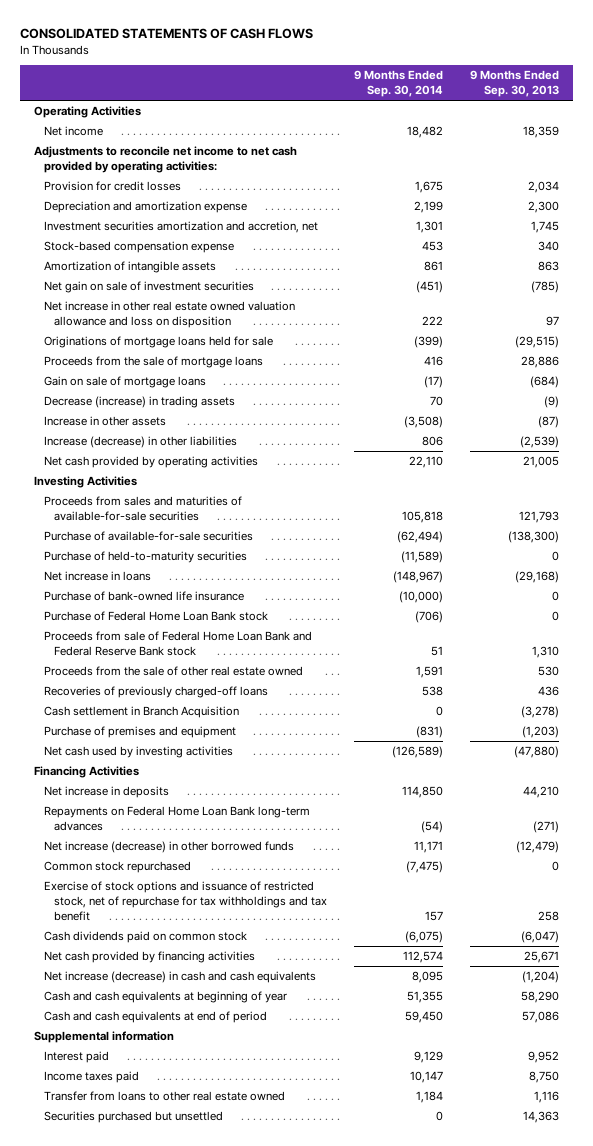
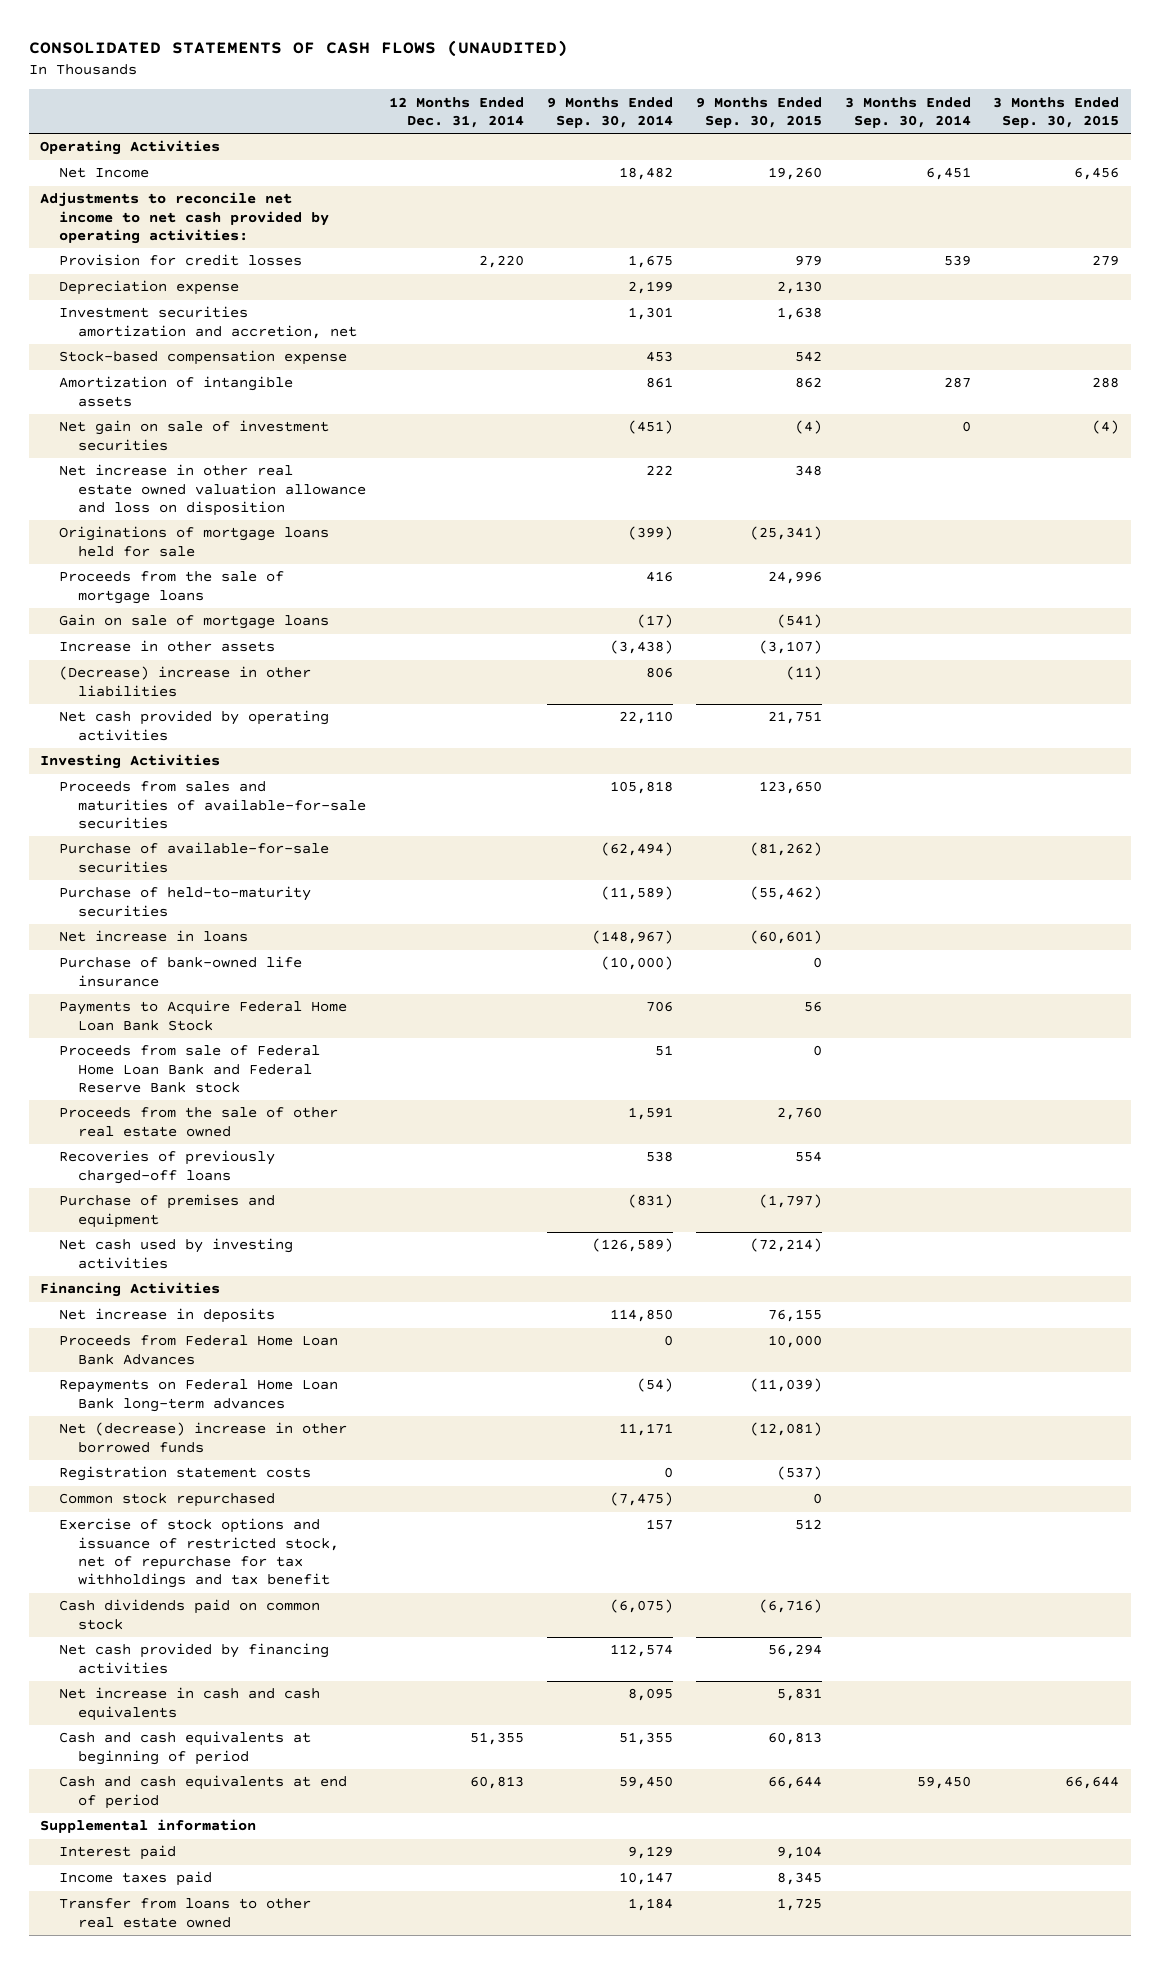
- CONSOLIDATED STATEMENTS OF CASH FLOWS
+ CONSOLIDATED STATEMENTS OF CASH FLOWS (UNAUDITED)
- | 9 Months Ended Sep. 30, 2014 | 9 Months Ended Sep. 30, 2013
+ | 12 Months Ended Dec. 31, 2014 | 9 Months Ended Sep. 30, 2014 | 9 Months Ended Sep. 30, 2015 | 3 Months Ended Sep. 30, 2014 | 3 Months Ended Sep. 30, 2015
- Net income | 18,482 | 18,359
+ Net Income | | 18,482 | 19,260 | 6,451 | 6,456
- Depreciation and amortization expense | 2,199 | 2,300
+ Depreciation expense | | 2,199 | 2,130 | |
- Decrease (increase) in trading assets | 70 | (9)
- Increase in other assets | (3,508) | (87)
- Increase (decrease) in other liabilities | 806 | (2,539)
+ Increase in other assets | | (3,438) | (3,107) | |
+ (Decrease) increase in other liabilities | | 806 | (11) | |
- Purchase of Federal Home Loan Bank stock | (706) | 0
+ Payments to Acquire Federal Home Loan Bank Stock | | 706 | 56 | |
- Cash settlement in Branch Acquisition | 0 | (3,278)
+ Proceeds from Federal Home Loan Bank Advances | | 0 | 10,000 | |
- Net increase (decrease) in other borrowed funds | 11,171 | (12,479)
+ Net (decrease) increase in other borrowed funds | | 11,171 | (12,081) | |
+ Registration statement costs | | 0 | (537) | |
- Net increase (decrease) in cash and cash equivalents | 8,095 | (1,204)
- Cash and cash equivalents at beginning of year | 51,355 | 58,290
+ Net increase in cash and cash equivalents | | 8,095 | 5,831 | |
+ Cash and cash equivalents at beginning of period | 51,355 | 51,355 | 60,813 | |
- Securities purchased but unsettled | 0 | 14,363

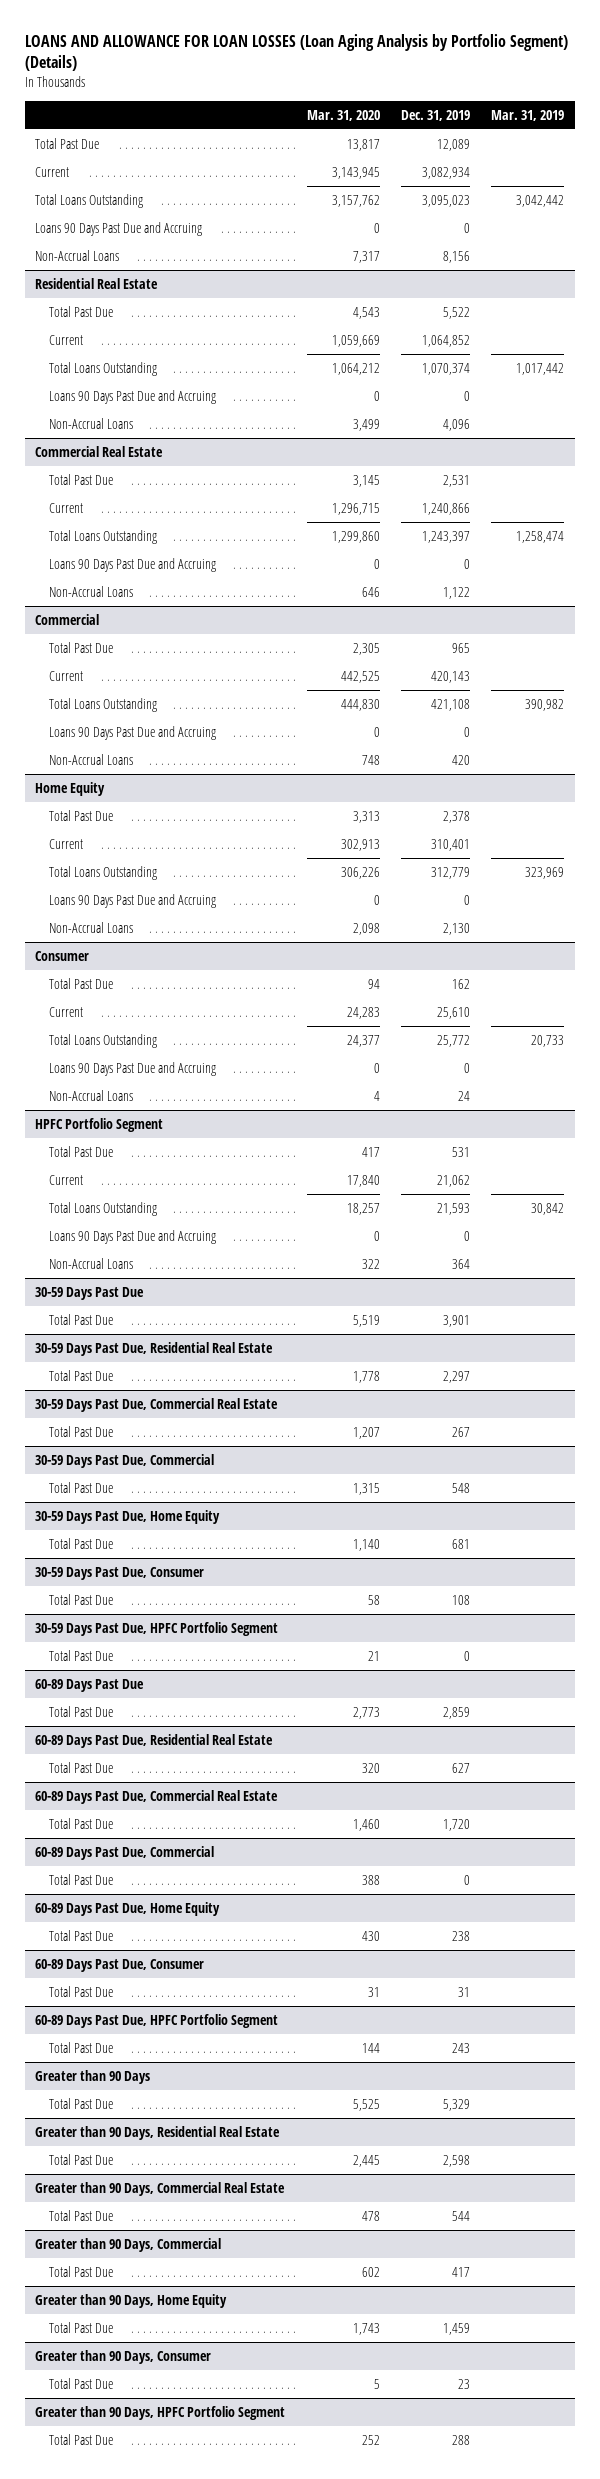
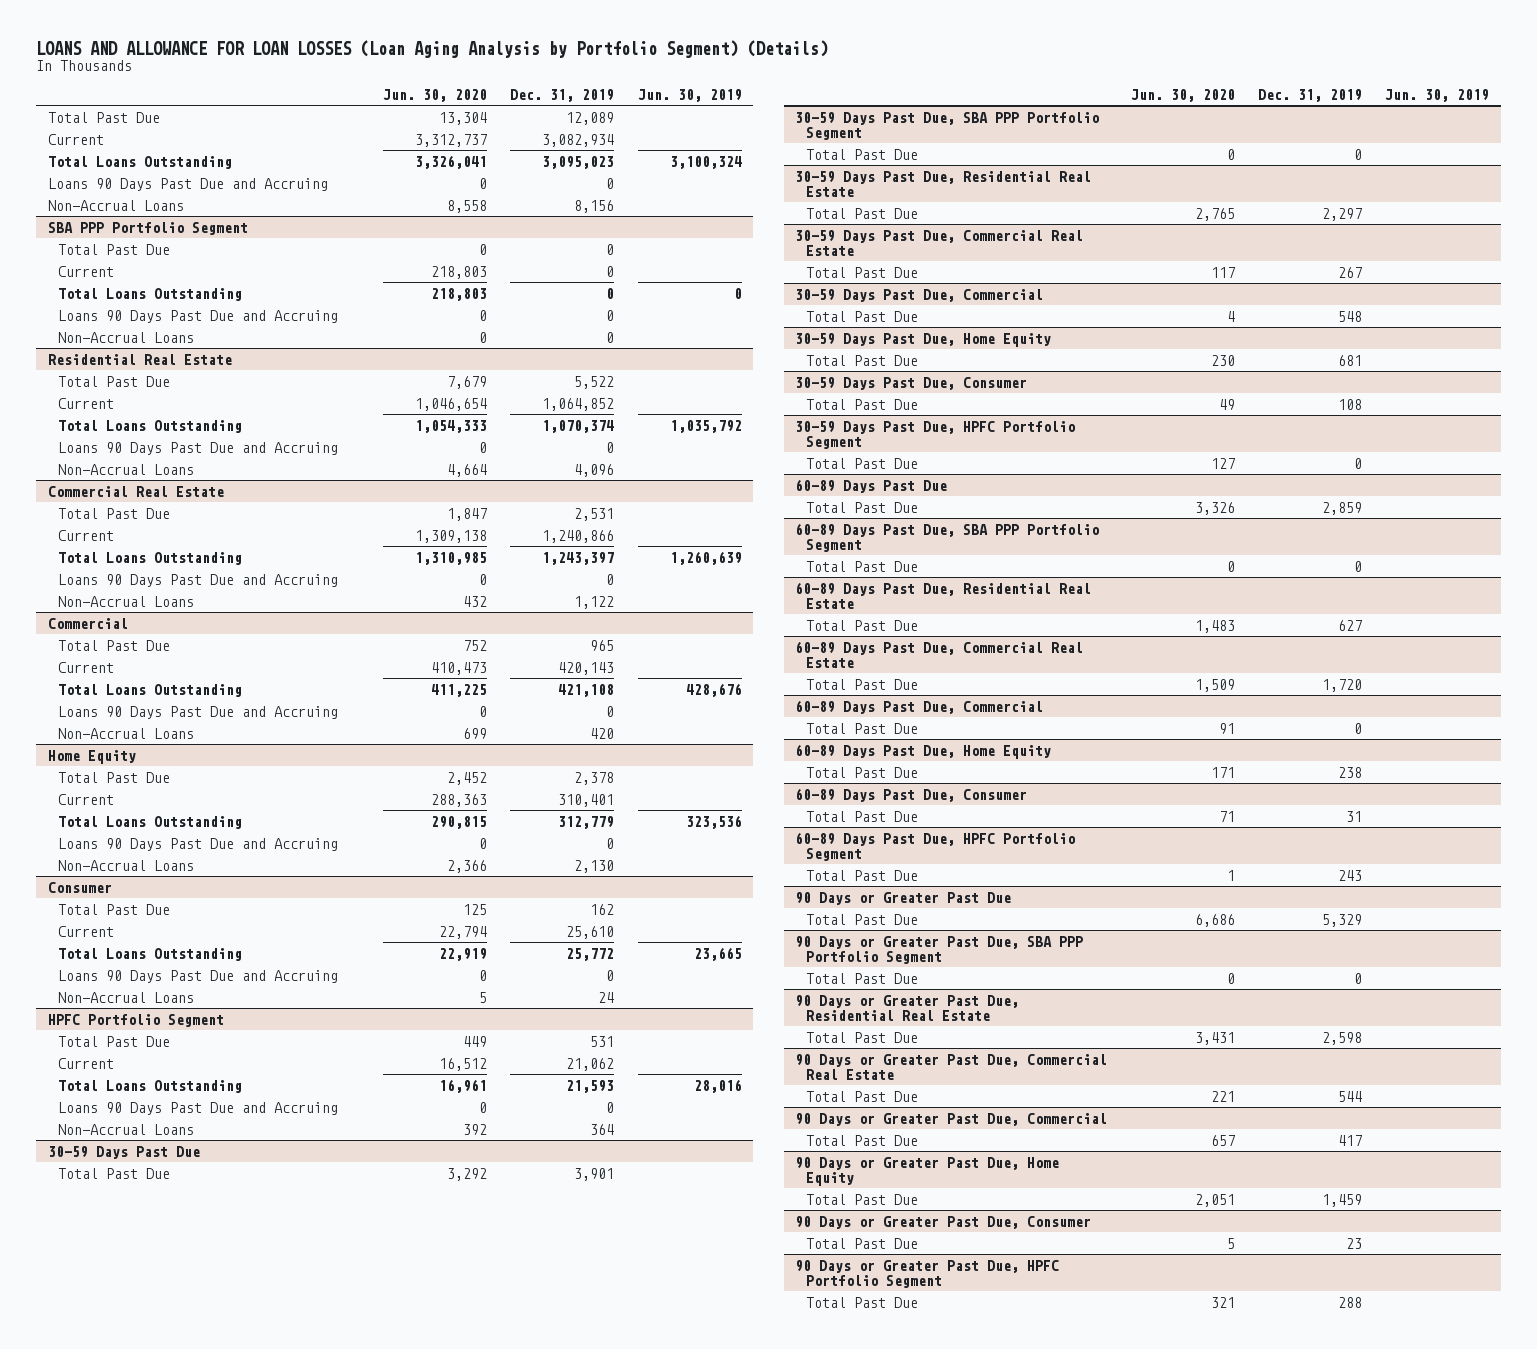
- | Mar. 31, 2020 | Dec. 31, 2019 | Mar. 31, 2019
+ | Jun. 30, 2020 | Dec. 31, 2019 | Jun. 30, 2019
+ SBA PPP Portfolio Segment
+ Total Past Due | 0 | 0 |
+ Current | 218,803 | 0 |
+ Total Loans Outstanding | 218,803 | 0 | 0
+ Loans 90 Days Past Due and Accruing | 0 | 0 |
+ Non-Accrual Loans | 0 | 0 |
+ 30-59 Days Past Due, SBA PPP Portfolio Segment
+ Total Past Due | 0 | 0 |
+ 60-89 Days Past Due, SBA PPP Portfolio Segment
+ Total Past Due | 0 | 0 |
- Greater than 90 Days
+ 90 Days or Greater Past Due
- Greater than 90 Days, Residential Real Estate
+ 90 Days or Greater Past Due, SBA PPP Portfolio Segment
+ Total Past Due | 0 | 0 |
+ 90 Days or Greater Past Due, Residential Real Estate
- Greater than 90 Days, Commercial Real Estate
+ 90 Days or Greater Past Due, Commercial Real Estate
- Greater than 90 Days, Commercial
+ 90 Days or Greater Past Due, Commercial
- Greater than 90 Days, Home Equity
+ 90 Days or Greater Past Due, Home Equity
- Greater than 90 Days, Consumer
+ 90 Days or Greater Past Due, Consumer
- Greater than 90 Days, HPFC Portfolio Segment
+ 90 Days or Greater Past Due, HPFC Portfolio Segment

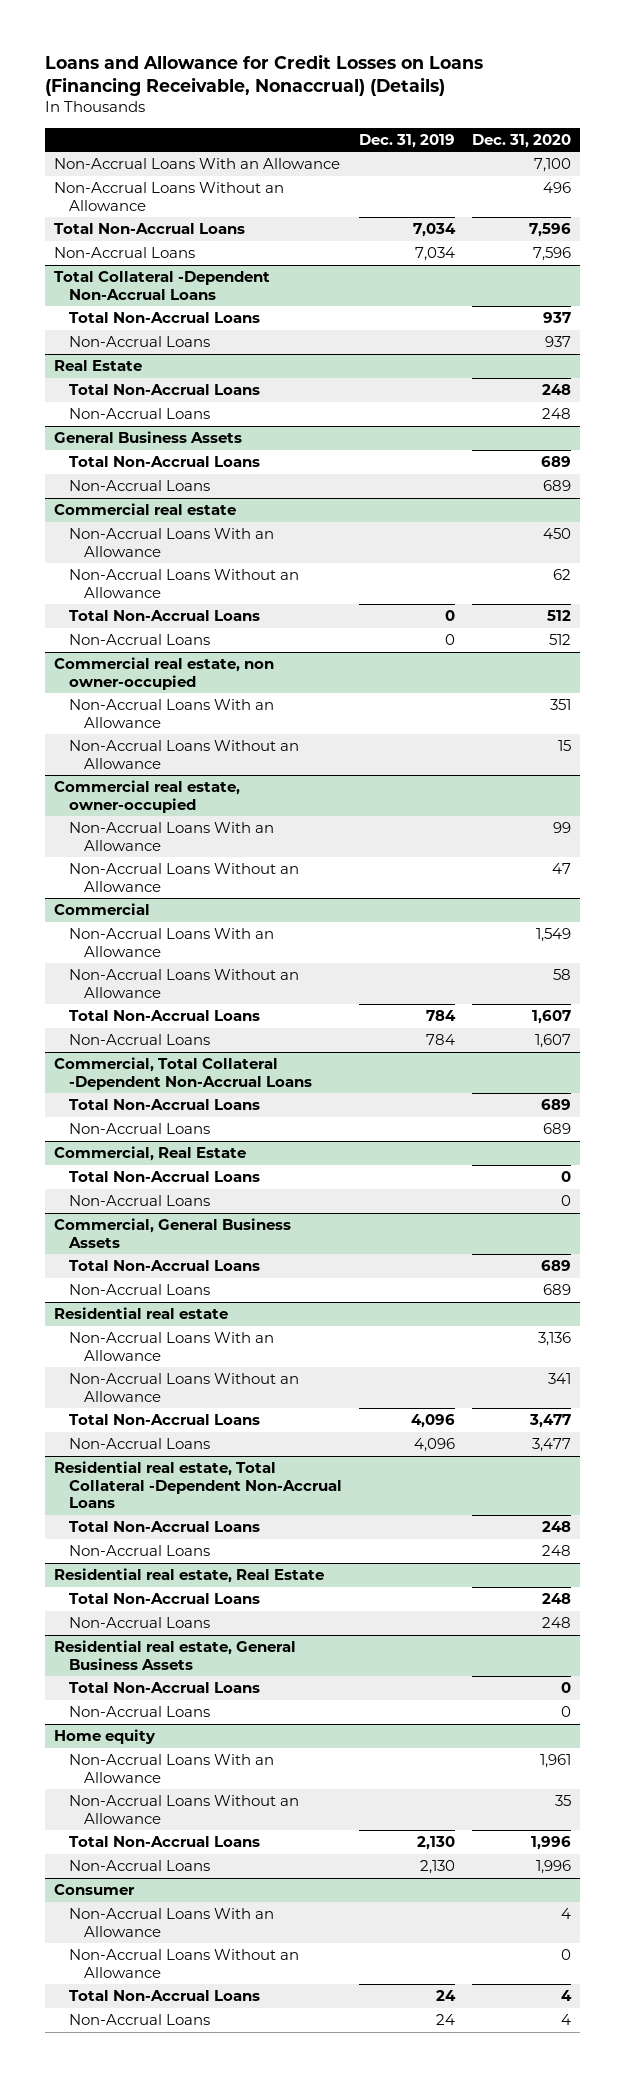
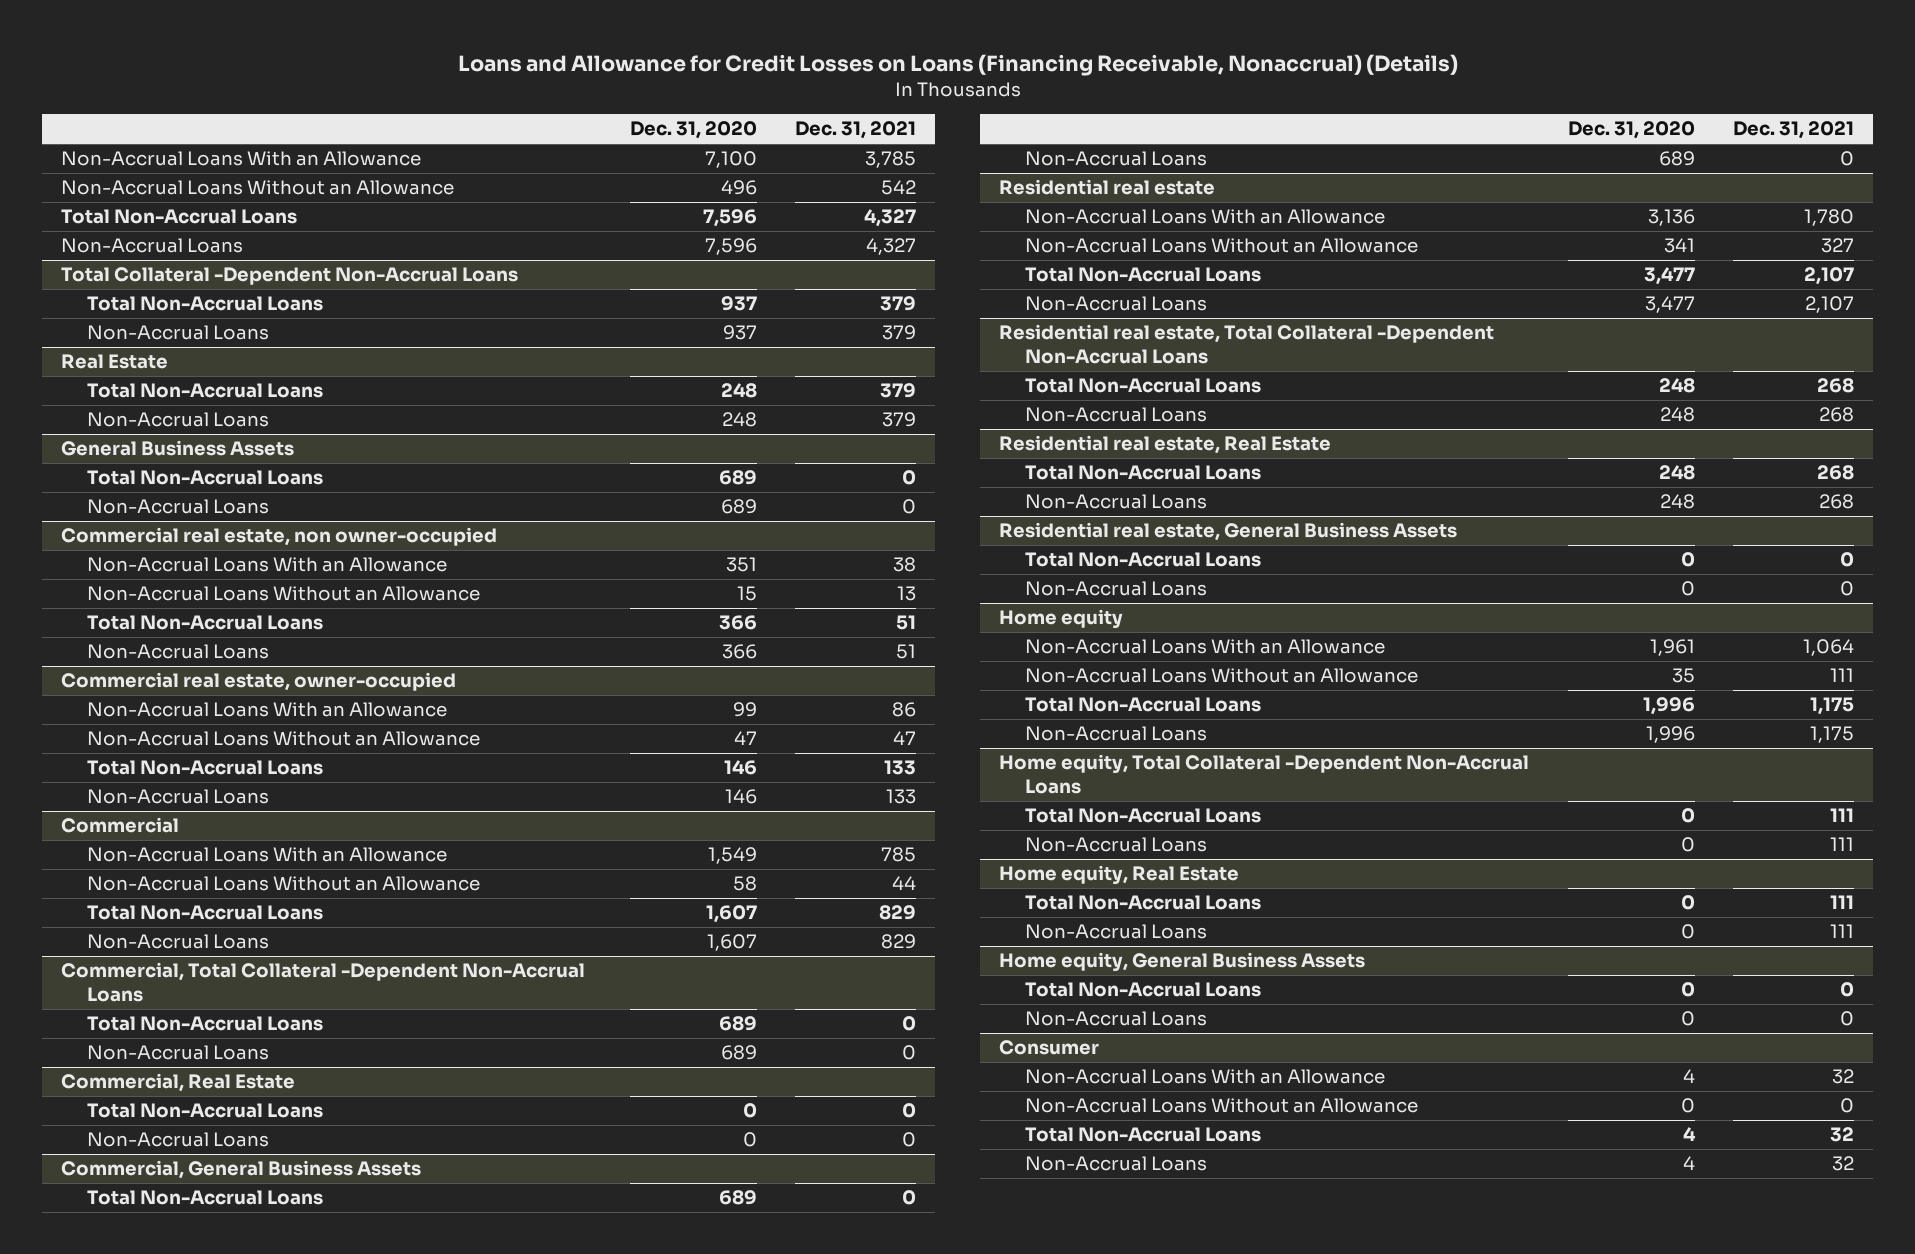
- | Dec. 31, 2019 | Dec. 31, 2020
+ | Dec. 31, 2020 | Dec. 31, 2021
- Commercial real estate
- Non-Accrual Loans With an Allowance | | 450
- Non-Accrual Loans Without an Allowance | | 62
- Total Non-Accrual Loans | 0 | 512
- Non-Accrual Loans | 0 | 512
@ Commercial real estate, non owner-occupied
+ Total Non-Accrual Loans | 366 | 51
+ Non-Accrual Loans | 366 | 51
@ Commercial real estate, owner-occupied
+ Total Non-Accrual Loans | 146 | 133
+ Non-Accrual Loans | 146 | 133
+ Home equity, Total Collateral -Dependent Non-Accrual Loans
+ Total Non-Accrual Loans | 0 | 111
+ Non-Accrual Loans | 0 | 111
+ Home equity, Real Estate
+ Total Non-Accrual Loans | 0 | 111
+ Non-Accrual Loans | 0 | 111
+ Home equity, General Business Assets
+ Total Non-Accrual Loans | 0 | 0
+ Non-Accrual Loans | 0 | 0

